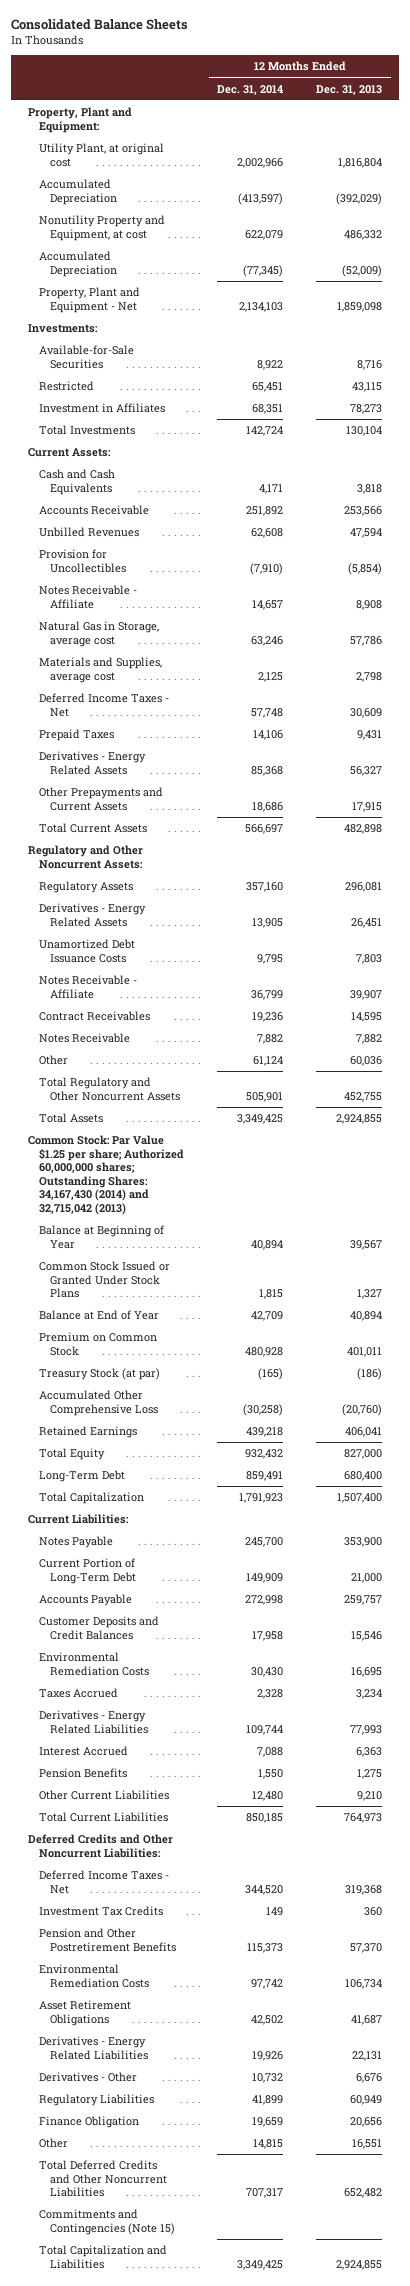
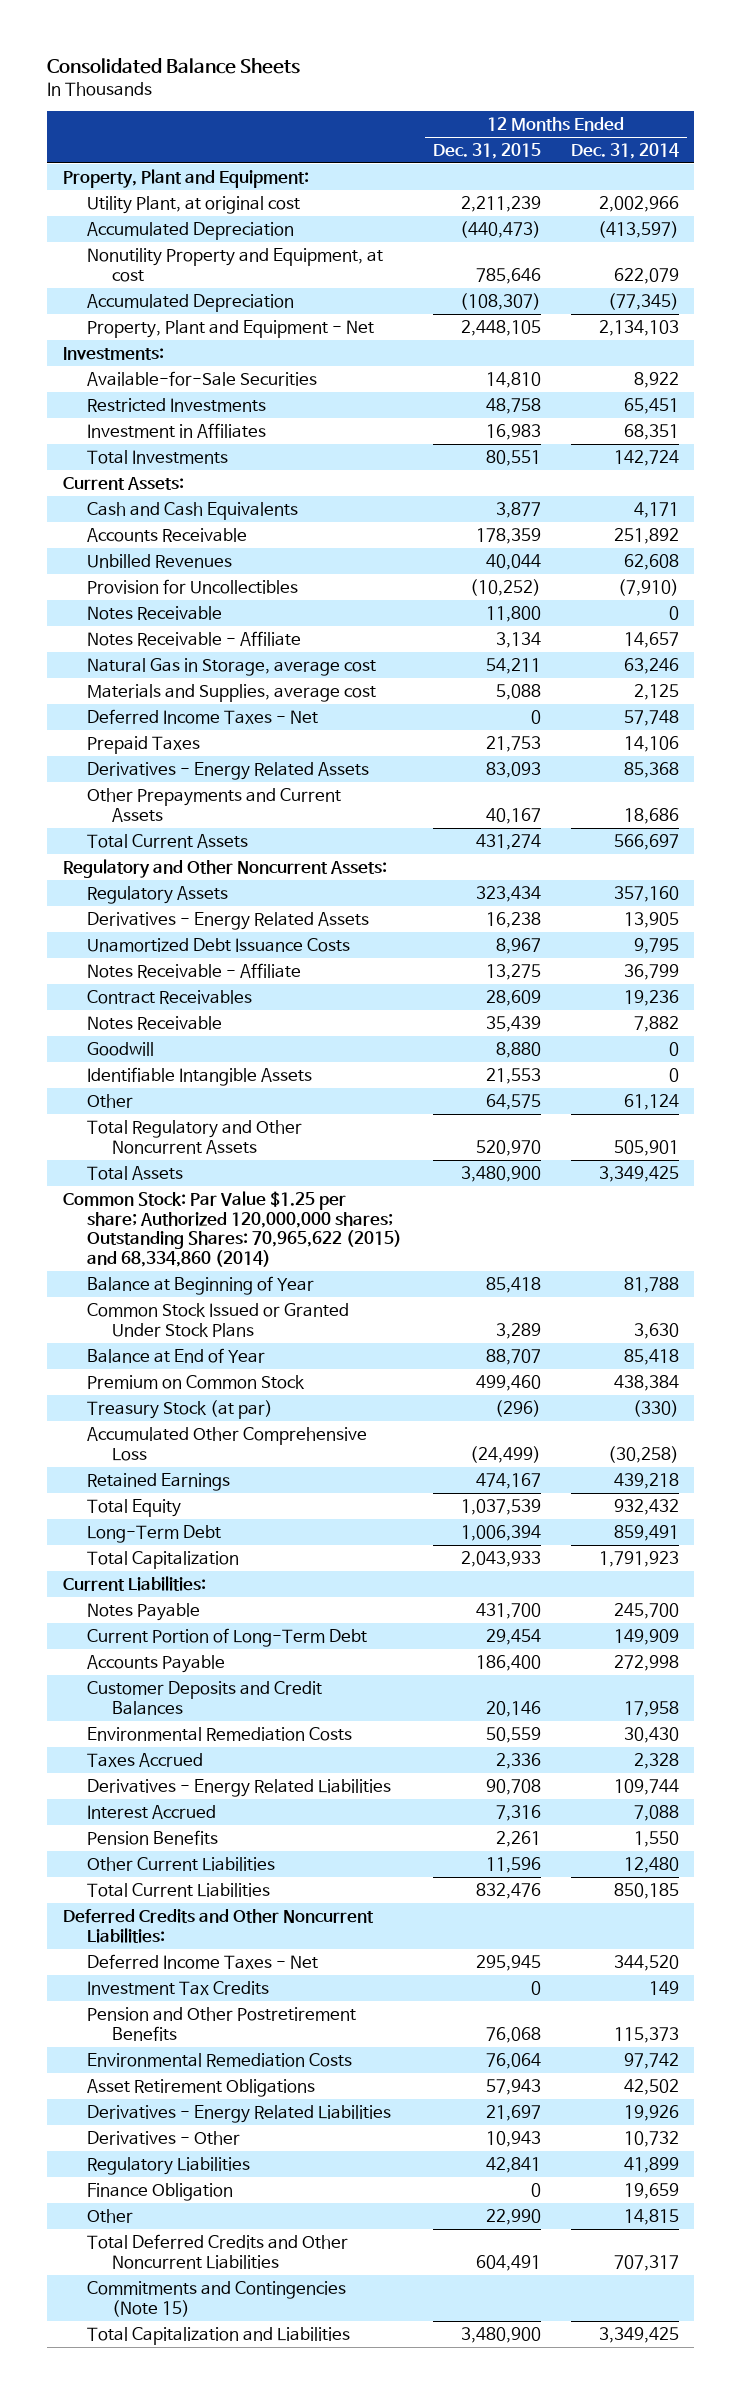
- | 12 Months Ended Dec. 31, 2014 | 12 Months Ended Dec. 31, 2013
+ | 12 Months Ended Dec. 31, 2015 | 12 Months Ended Dec. 31, 2014
- Restricted | 65,451 | 43,115
+ Restricted Investments | 48,758 | 65,451
+ Notes Receivable | 11,800 | 0
+ Goodwill | 8,880 | 0
+ Identifiable Intangible Assets | 21,553 | 0
- Common Stock: Par Value $1.25 per share; Authorized 60,000,000 shares; Outstanding Shares: 34,167,430 (2014) and 32,715,042 (2013)
- Balance at Beginning of Year | 40,894 | 39,567
- Common Stock Issued or Granted Under Stock Plans | 1,815 | 1,327
- Balance at End of Year | 42,709 | 40,894
- Premium on Common Stock | 480,928 | 401,011
- Treasury Stock (at par) | (165) | (186)
+ Common Stock: Par Value $1.25 per share; Authorized 120,000,000 shares; Outstanding Shares: 70,965,622 (2015) and 68,334,860 (2014)
+ Balance at Beginning of Year | 85,418 | 81,788
+ Common Stock Issued or Granted Under Stock Plans | 3,289 | 3,630
+ Balance at End of Year | 88,707 | 85,418
+ Premium on Common Stock | 499,460 | 438,384
+ Treasury Stock (at par) | (296) | (330)

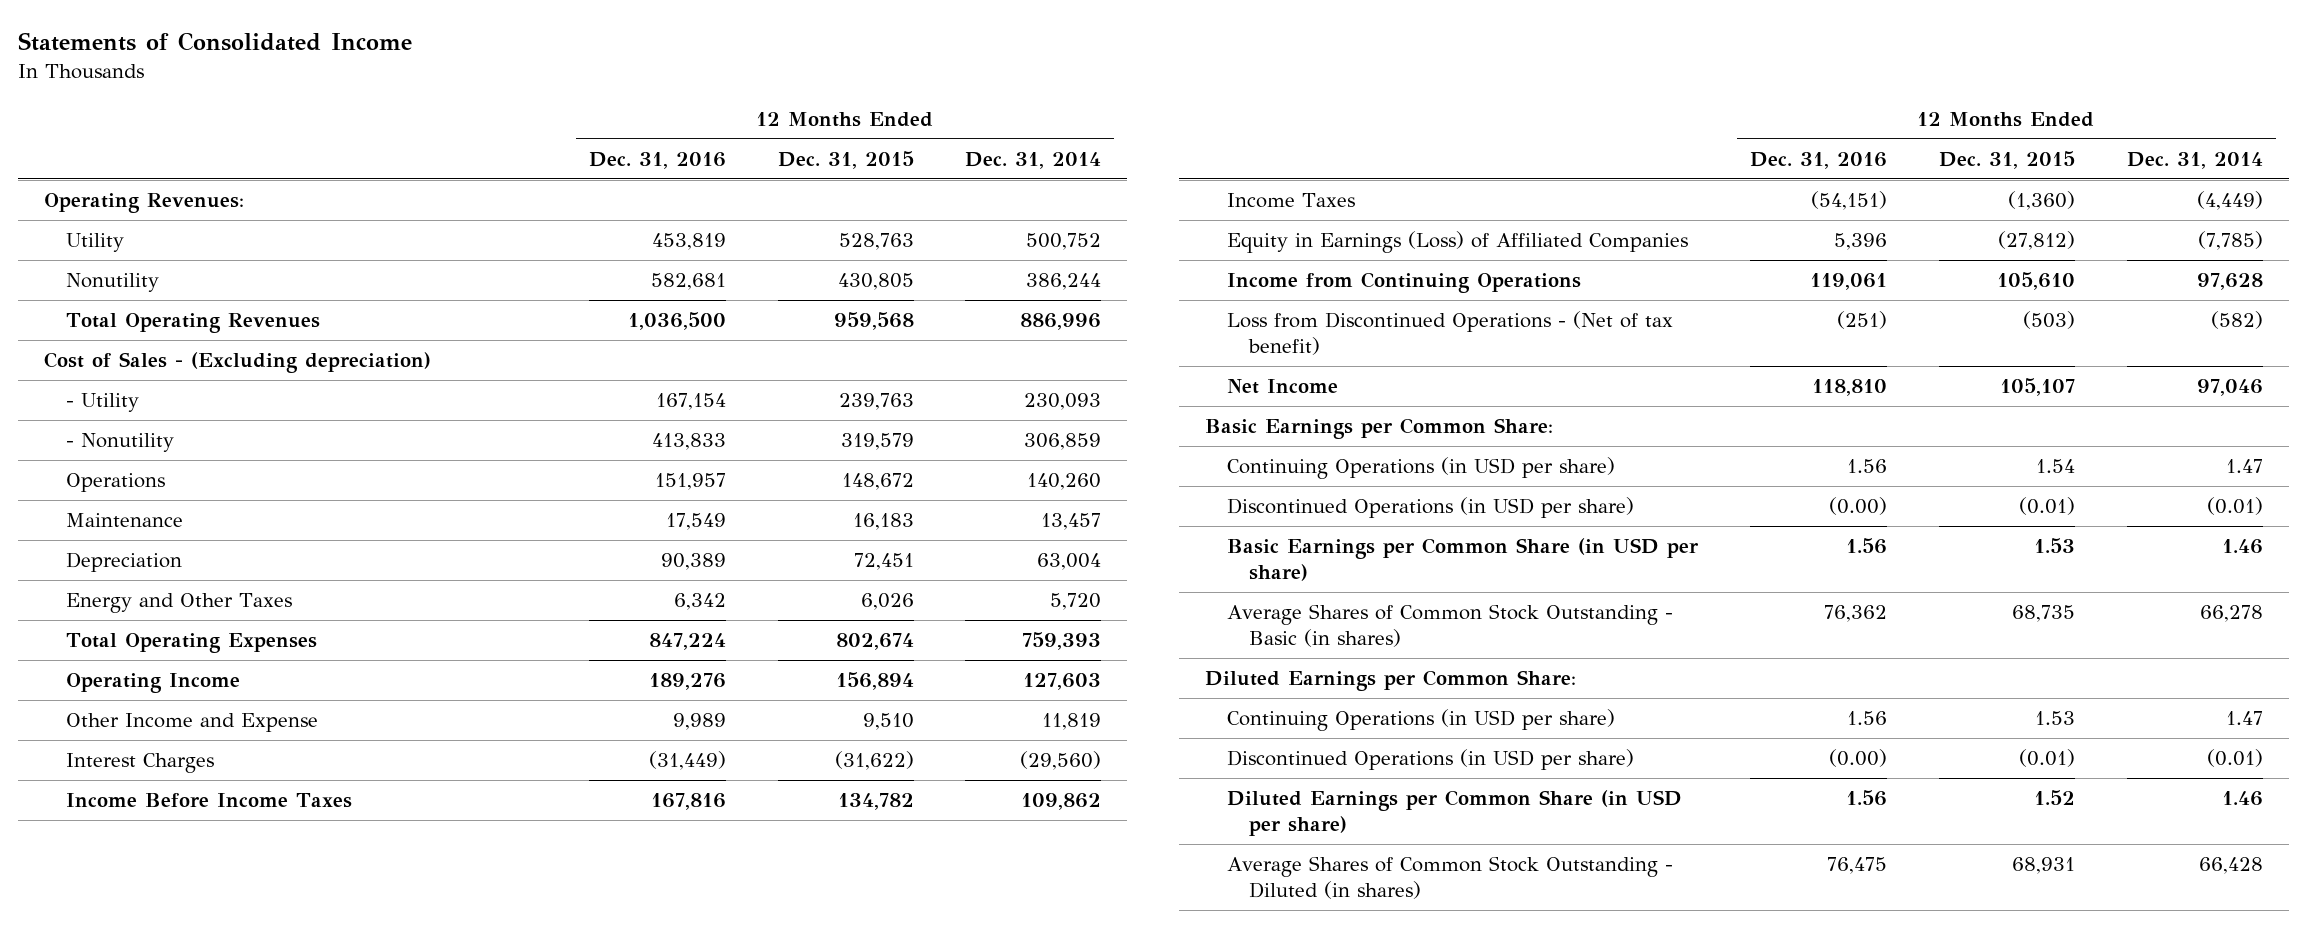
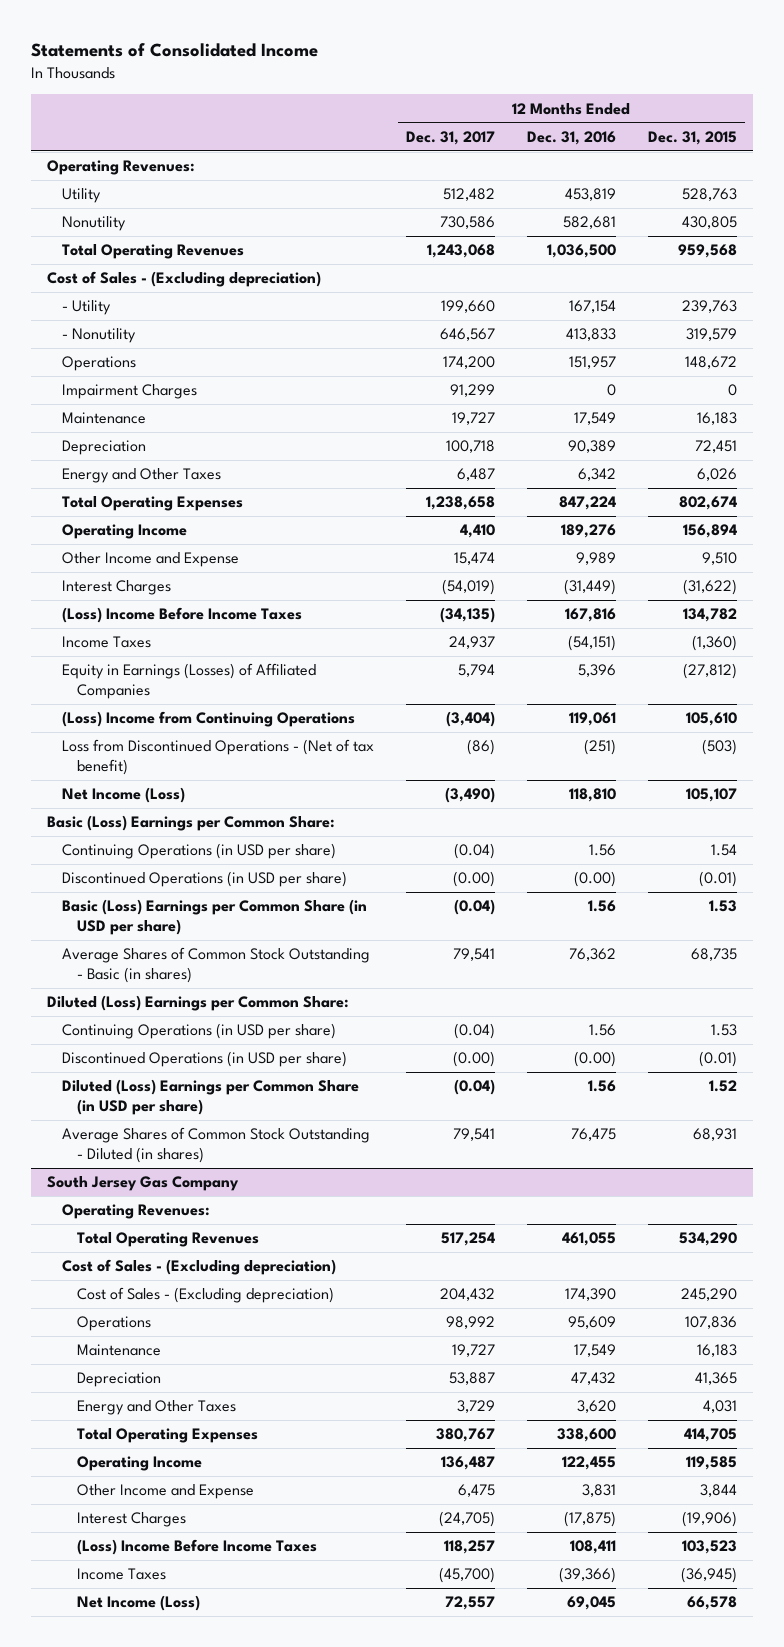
- | 12 Months Ended Dec. 31, 2016 | 12 Months Ended Dec. 31, 2015 | 12 Months Ended Dec. 31, 2014
+ | 12 Months Ended Dec. 31, 2017 | 12 Months Ended Dec. 31, 2016 | 12 Months Ended Dec. 31, 2015
+ Impairment Charges | 91,299 | 0 | 0
- Income Before Income Taxes | 167,816 | 134,782 | 109,862
+ (Loss) Income Before Income Taxes | (34,135) | 167,816 | 134,782
- Equity in Earnings (Loss) of Affiliated Companies | 5,396 | (27,812) | (7,785)
- Income from Continuing Operations | 119,061 | 105,610 | 97,628
+ Equity in Earnings (Losses) of Affiliated Companies | 5,794 | 5,396 | (27,812)
+ (Loss) Income from Continuing Operations | (3,404) | 119,061 | 105,610
- Net Income | 118,810 | 105,107 | 97,046
- Basic Earnings per Common Share:
+ Net Income (Loss) | (3,490) | 118,810 | 105,107
+ Basic (Loss) Earnings per Common Share:
- Basic Earnings per Common Share (in USD per share) | 1.56 | 1.53 | 1.46
+ Basic (Loss) Earnings per Common Share (in USD per share) | (0.04) | 1.56 | 1.53
- Diluted Earnings per Common Share:
+ Diluted (Loss) Earnings per Common Share:
- Diluted Earnings per Common Share (in USD per share) | 1.56 | 1.52 | 1.46
+ Diluted (Loss) Earnings per Common Share (in USD per share) | (0.04) | 1.56 | 1.52
+ South Jersey Gas Company
+ Operating Revenues:
+ Total Operating Revenues | 517,254 | 461,055 | 534,290
+ Cost of Sales - (Excluding depreciation)
+ Cost of Sales - (Excluding depreciation) | 204,432 | 174,390 | 245,290
+ Operations | 98,992 | 95,609 | 107,836
+ Maintenance | 19,727 | 17,549 | 16,183
+ Depreciation | 53,887 | 47,432 | 41,365
+ Energy and Other Taxes | 3,729 | 3,620 | 4,031
+ Total Operating Expenses | 380,767 | 338,600 | 414,705
+ Operating Income | 136,487 | 122,455 | 119,585
+ Other Income and Expense | 6,475 | 3,831 | 3,844
+ Interest Charges | (24,705) | (17,875) | (19,906)
+ (Loss) Income Before Income Taxes | 118,257 | 108,411 | 103,523
+ Income Taxes | (45,700) | (39,366) | (36,945)
+ Net Income (Loss) | 72,557 | 69,045 | 66,578

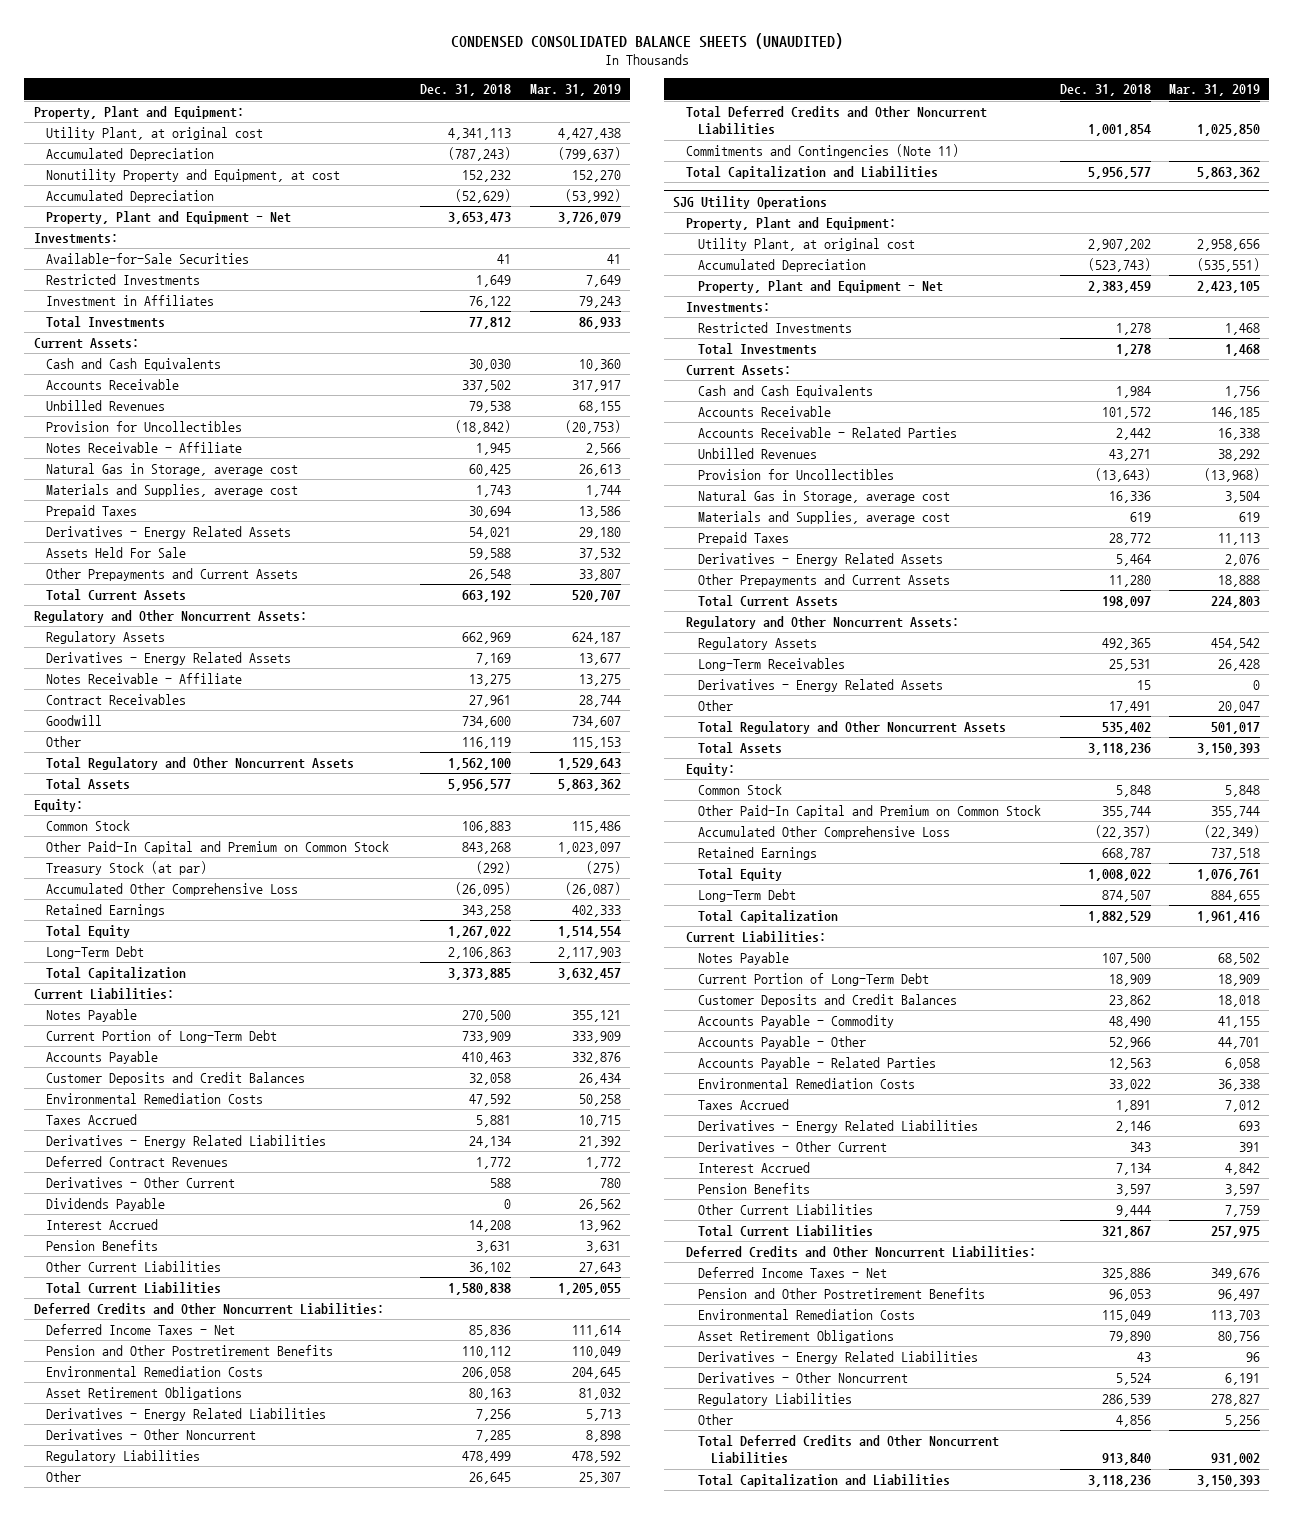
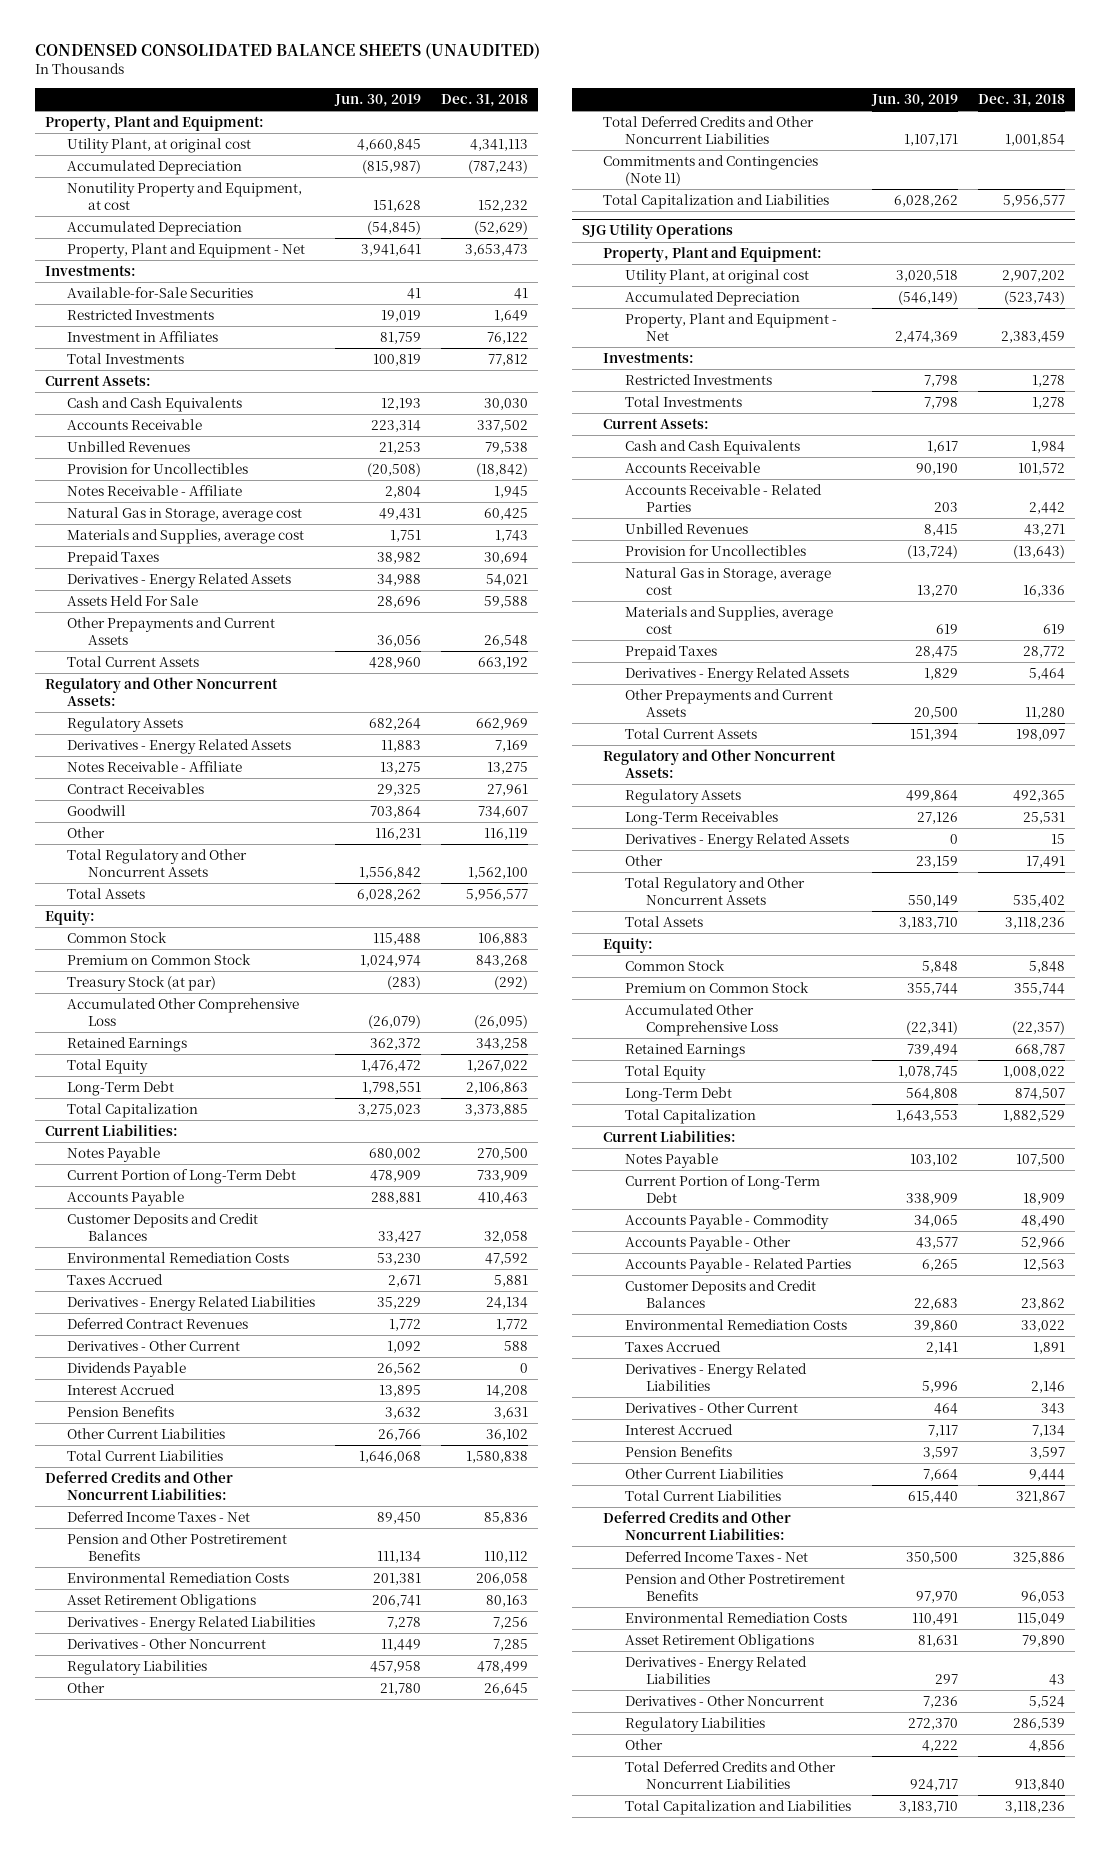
- | Dec. 31, 2018 | Mar. 31, 2019
+ | Jun. 30, 2019 | Dec. 31, 2018
- Goodwill | 734,600 | 734,607
+ Goodwill | 703,864 | 734,607
- Other Paid-In Capital and Premium on Common Stock | 843,268 | 1,023,097
+ Premium on Common Stock | 1,024,974 | 843,268
@ SJG Utility Operations
- Other Paid-In Capital and Premium on Common Stock | 355,744 | 355,744
+ Premium on Common Stock | 355,744 | 355,744
moved down: Customer Deposits and Credit Balances | 22,683 | 23,862

